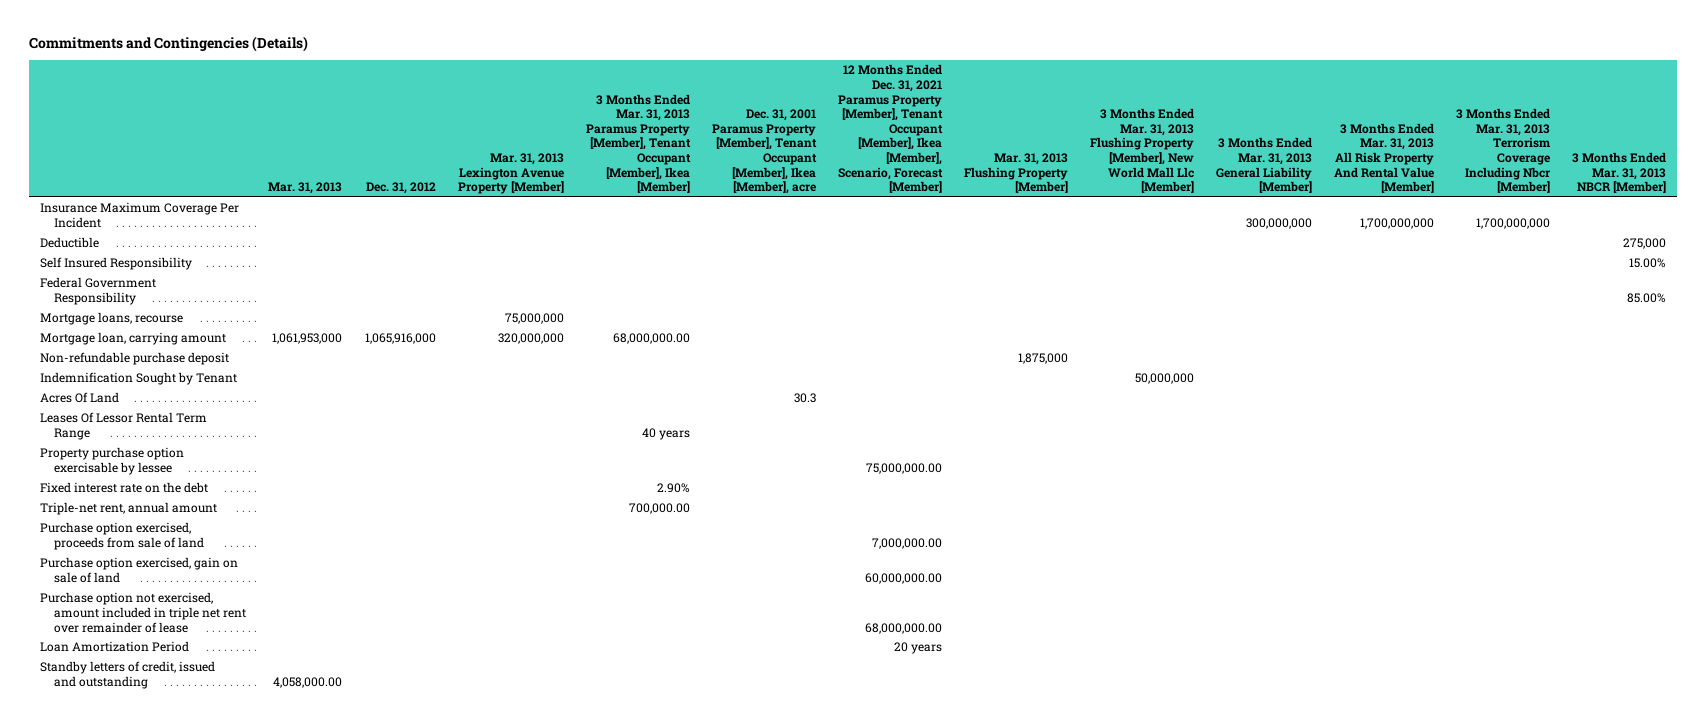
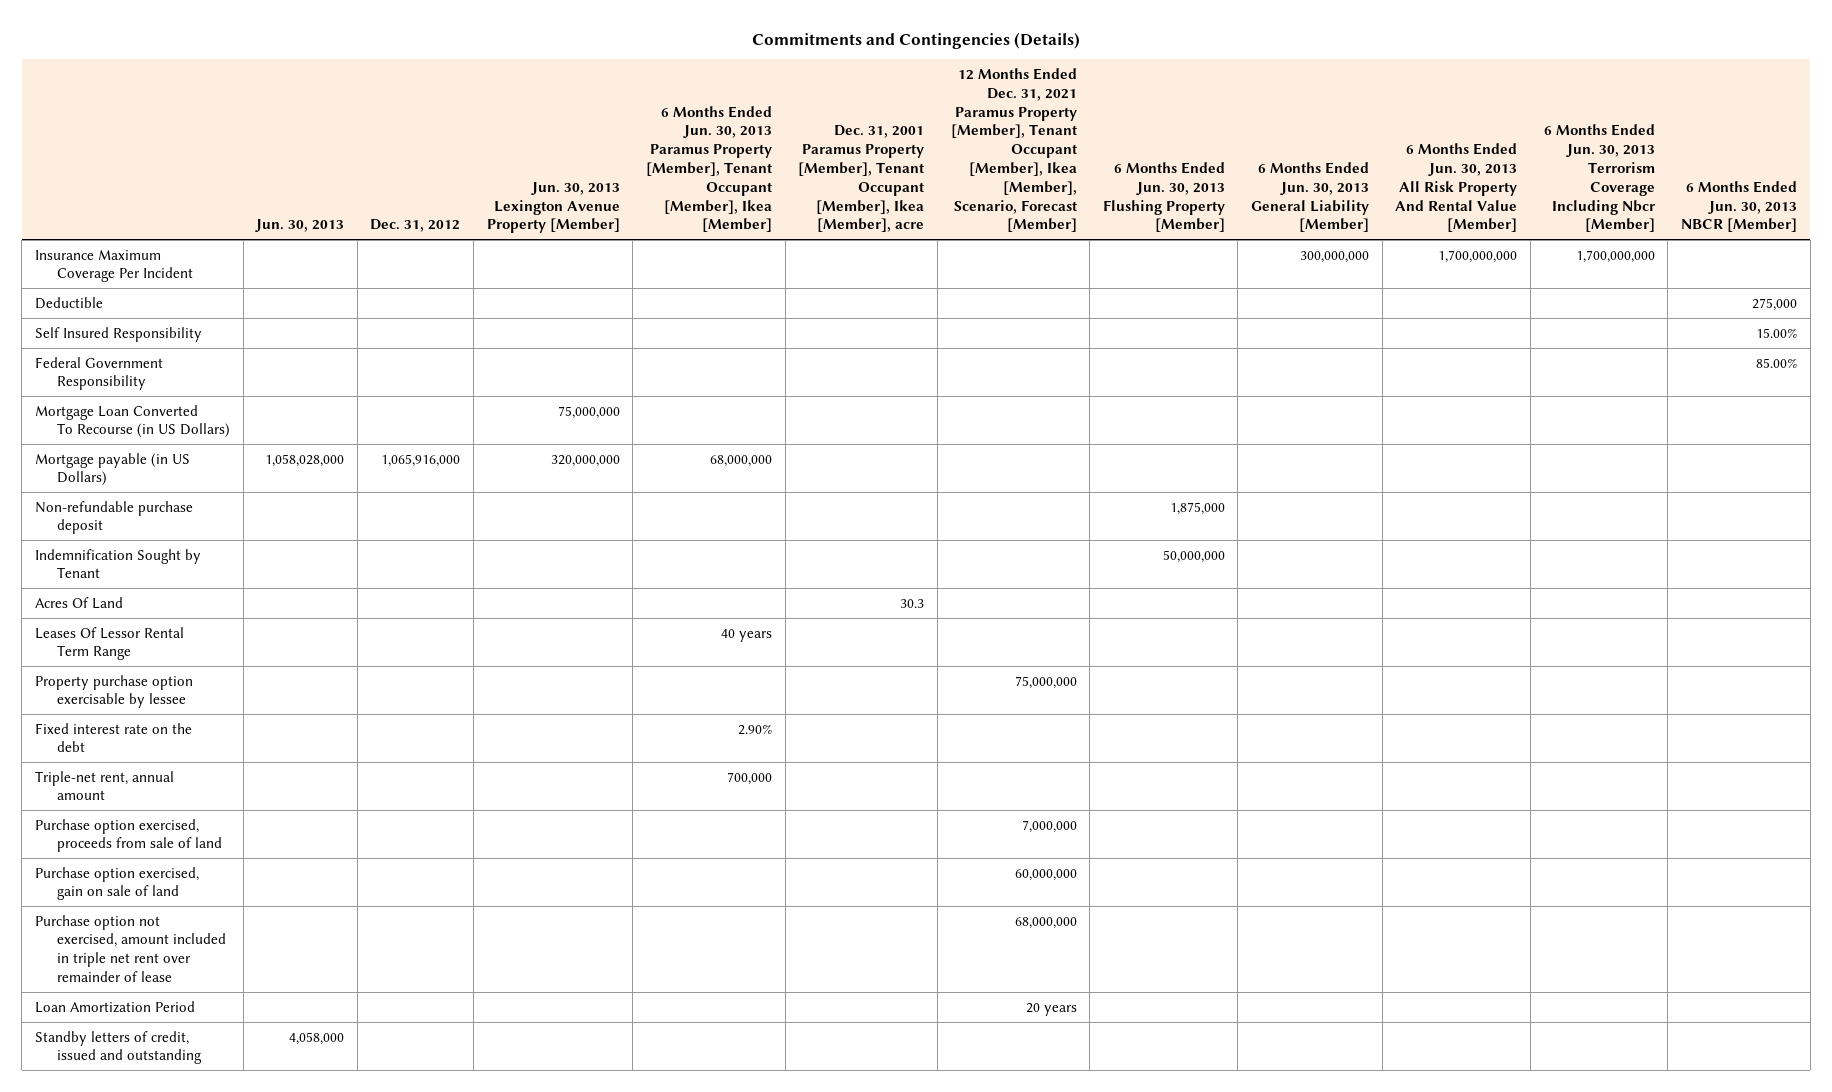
- | Mar. 31, 2013 | Dec. 31, 2012 | Mar. 31, 2013 Lexington Avenue Property [Member] | 3 Months Ended Mar. 31, 2013 Paramus Property [Member], Tenant Occupant [Member], Ikea [Member] | Dec. 31, 2001 Paramus Property [Member], Tenant Occupant [Member], Ikea [Member], acre | 12 Months Ended Dec. 31, 2021 Paramus Property [Member], Tenant Occupant [Member], Ikea [Member], Scenario, Forecast [Member] | Mar. 31, 2013 Flushing Property [Member] | 3 Months Ended Mar. 31, 2013 Flushing Property [Member], New World Mall Llc [Member] | 3 Months Ended Mar. 31, 2013 General Liability [Member] | 3 Months Ended Mar. 31, 2013 All Risk Property And Rental Value [Member] | 3 Months Ended Mar. 31, 2013 Terrorism Coverage Including Nbcr [Member] | 3 Months Ended Mar. 31, 2013 NBCR [Member]
+ | Jun. 30, 2013 | Dec. 31, 2012 | Jun. 30, 2013 Lexington Avenue Property [Member] | 6 Months Ended Jun. 30, 2013 Paramus Property [Member], Tenant Occupant [Member], Ikea [Member] | Dec. 31, 2001 Paramus Property [Member], Tenant Occupant [Member], Ikea [Member], acre | 12 Months Ended Dec. 31, 2021 Paramus Property [Member], Tenant Occupant [Member], Ikea [Member], Scenario, Forecast [Member] | 6 Months Ended Jun. 30, 2013 Flushing Property [Member] | 6 Months Ended Jun. 30, 2013 General Liability [Member] | 6 Months Ended Jun. 30, 2013 All Risk Property And Rental Value [Member] | 6 Months Ended Jun. 30, 2013 Terrorism Coverage Including Nbcr [Member] | 6 Months Ended Jun. 30, 2013 NBCR [Member]
- Mortgage loans, recourse | | | 75,000,000 | | | | | | | | |
- Mortgage loan, carrying amount | 1,061,953,000 | 1,065,916,000 | 320,000,000 | 68,000,000.00 | | | | | | | |
+ Mortgage Loan Converted To Recourse (in US Dollars) | | | 75,000,000 | | | | | | | |
+ Mortgage payable (in US Dollars) | 1,058,028,000 | 1,065,916,000 | 320,000,000 | 68,000,000 | | | | | | |
- Property purchase option exercisable by lessee | | | | | | 75,000,000.00 | | | | | |
+ Property purchase option exercisable by lessee | | | | | | 75,000,000 | | | | |
- Purchase option exercised, proceeds from sale of land | | | | | | 7,000,000.00 | | | | | |
- Purchase option exercised, gain on sale of land | | | | | | 60,000,000.00 | | | | | |
- Purchase option not exercised, amount included in triple net rent over remainder of lease | | | | | | 68,000,000.00 | | | | | |
+ Purchase option exercised, proceeds from sale of land | | | | | | 7,000,000 | | | | |
+ Purchase option exercised, gain on sale of land | | | | | | 60,000,000 | | | | |
+ Purchase option not exercised, amount included in triple net rent over remainder of lease | | | | | | 68,000,000 | | | | |

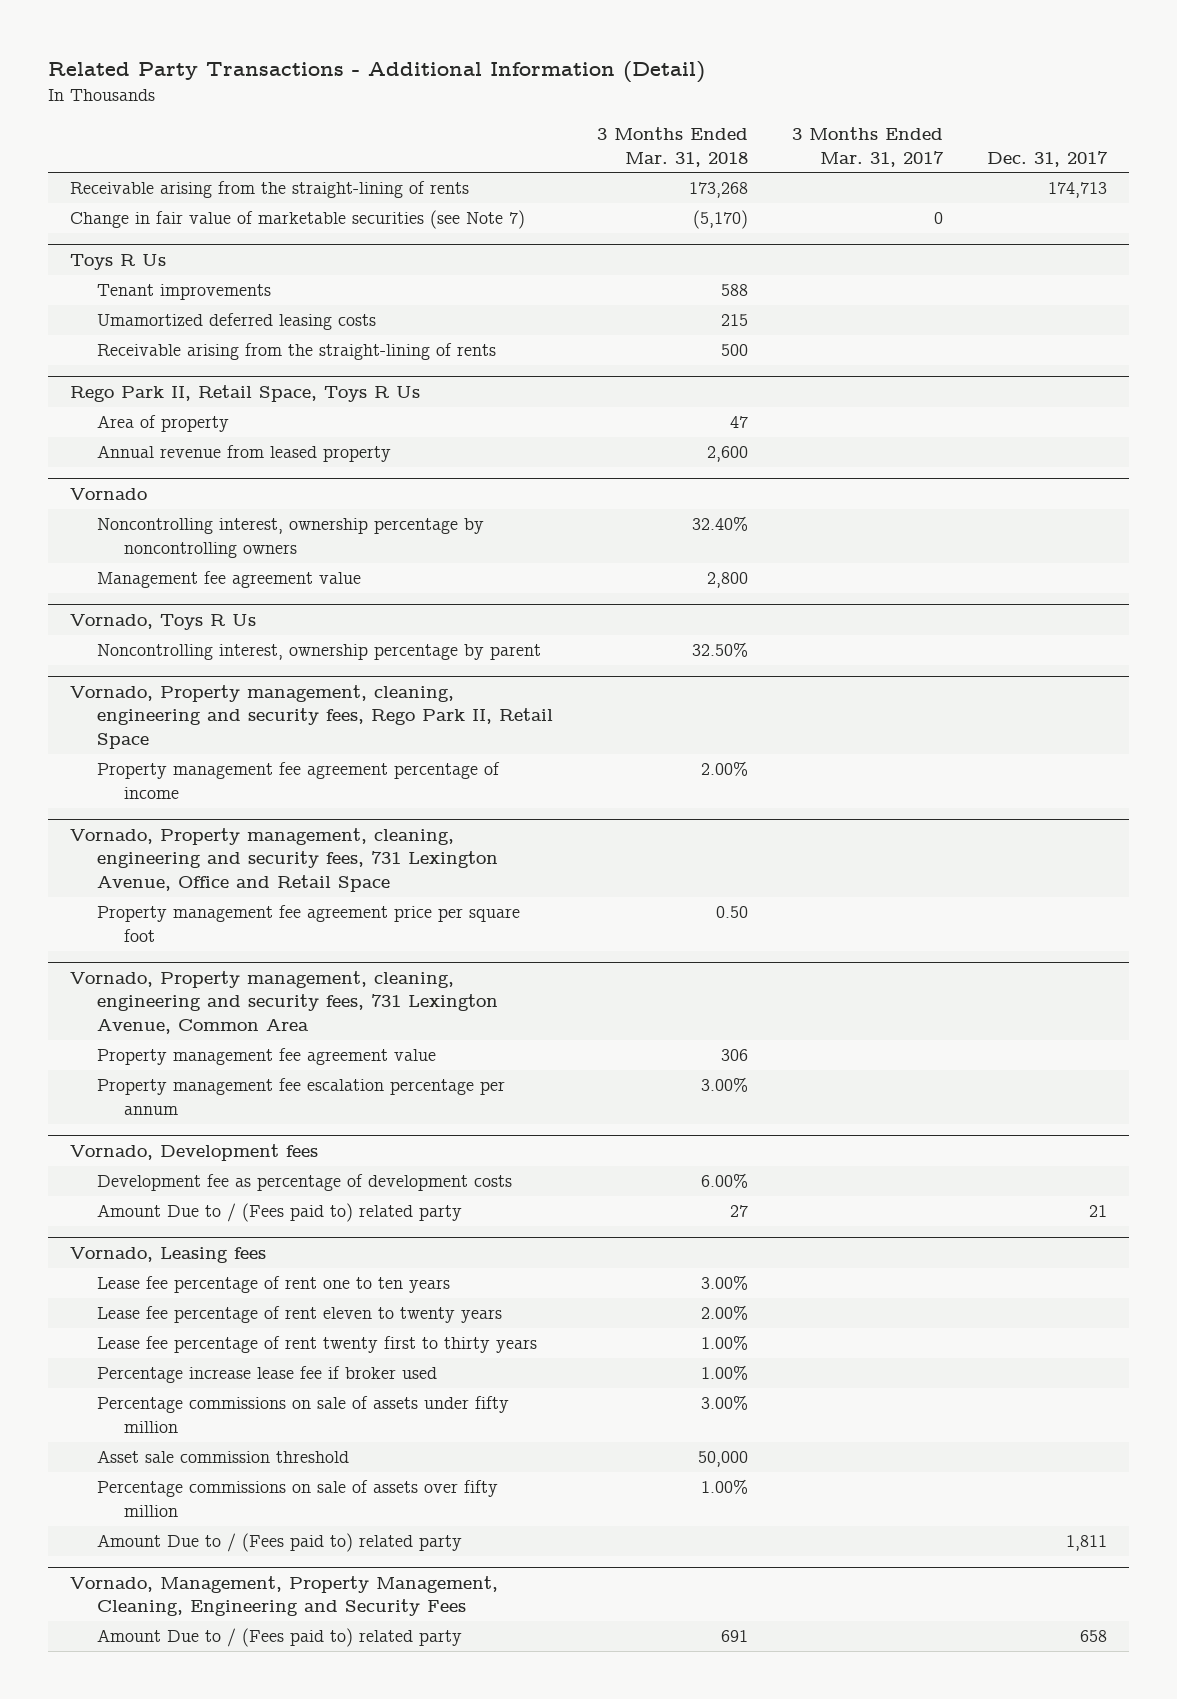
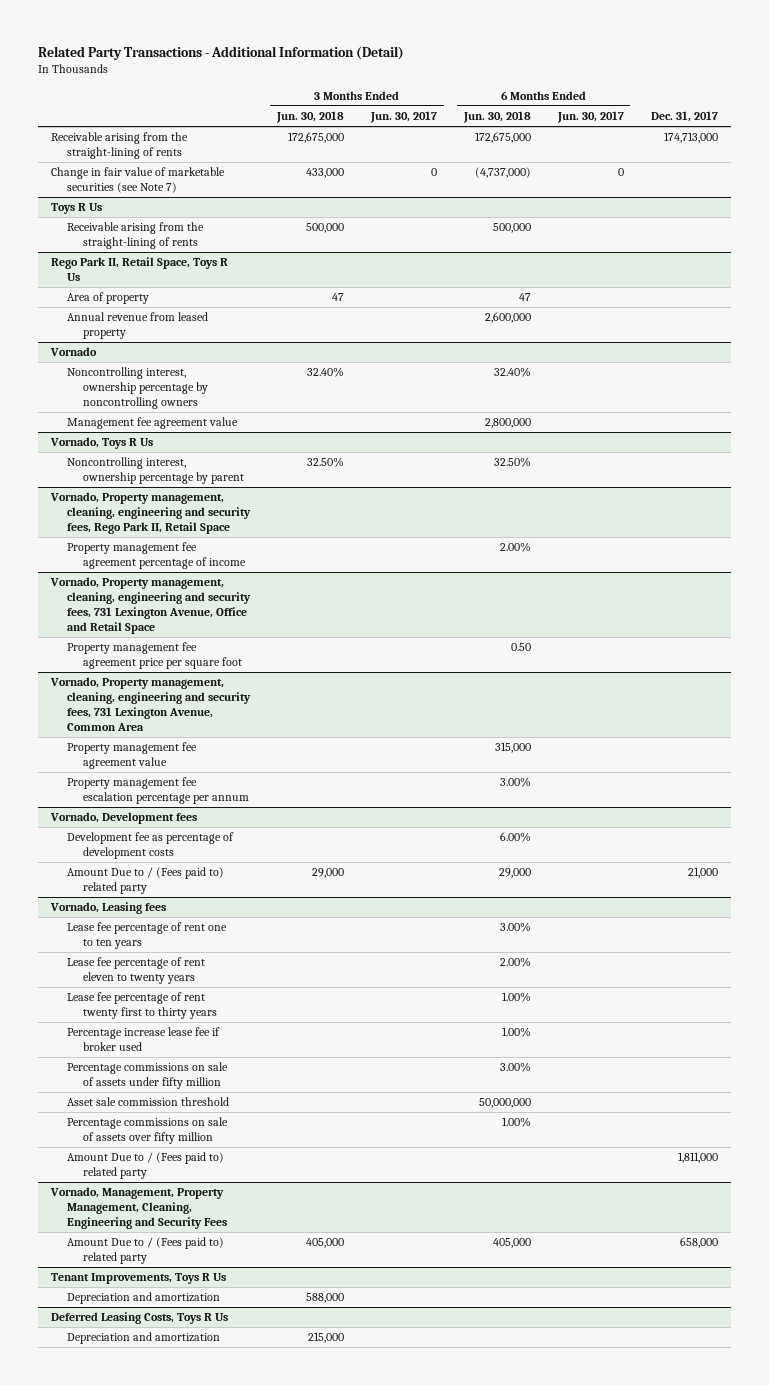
- | 3 Months Ended Mar. 31, 2018 | 3 Months Ended Mar. 31, 2017 | Dec. 31, 2017
+ | 3 Months Ended Jun. 30, 2018 | 3 Months Ended Jun. 30, 2017 | 6 Months Ended Jun. 30, 2018 | 6 Months Ended Jun. 30, 2017 | Dec. 31, 2017
- Receivable arising from the straight-lining of rents | 173,268 | | 174,713
+ Receivable arising from the straight-lining of rents | 172,675,000 | | 172,675,000 | | 174,713,000
@ Toys R Us
- Tenant improvements | 588 | |
- Umamortized deferred leasing costs | 215 | |
@ Vornado, Development fees
- Amount Due to / (Fees paid to) related party | 27 | | 21
+ Amount Due to / (Fees paid to) related party | 29,000 | | 29,000 | | 21,000
@ Vornado, Leasing fees
- Amount Due to / (Fees paid to) related party | | | 1,811
+ Amount Due to / (Fees paid to) related party | | | | | 1,811,000
@ Vornado, Management, Property Management, Cleaning, Engineering and Security Fees
- Amount Due to / (Fees paid to) related party | 691 | | 658
+ Amount Due to / (Fees paid to) related party | 405,000 | | 405,000 | | 658,000
+ Tenant Improvements, Toys R Us
+ Depreciation and amortization | 588,000 | | | |
+ Deferred Leasing Costs, Toys R Us
+ Depreciation and amortization | 215,000 | | | |

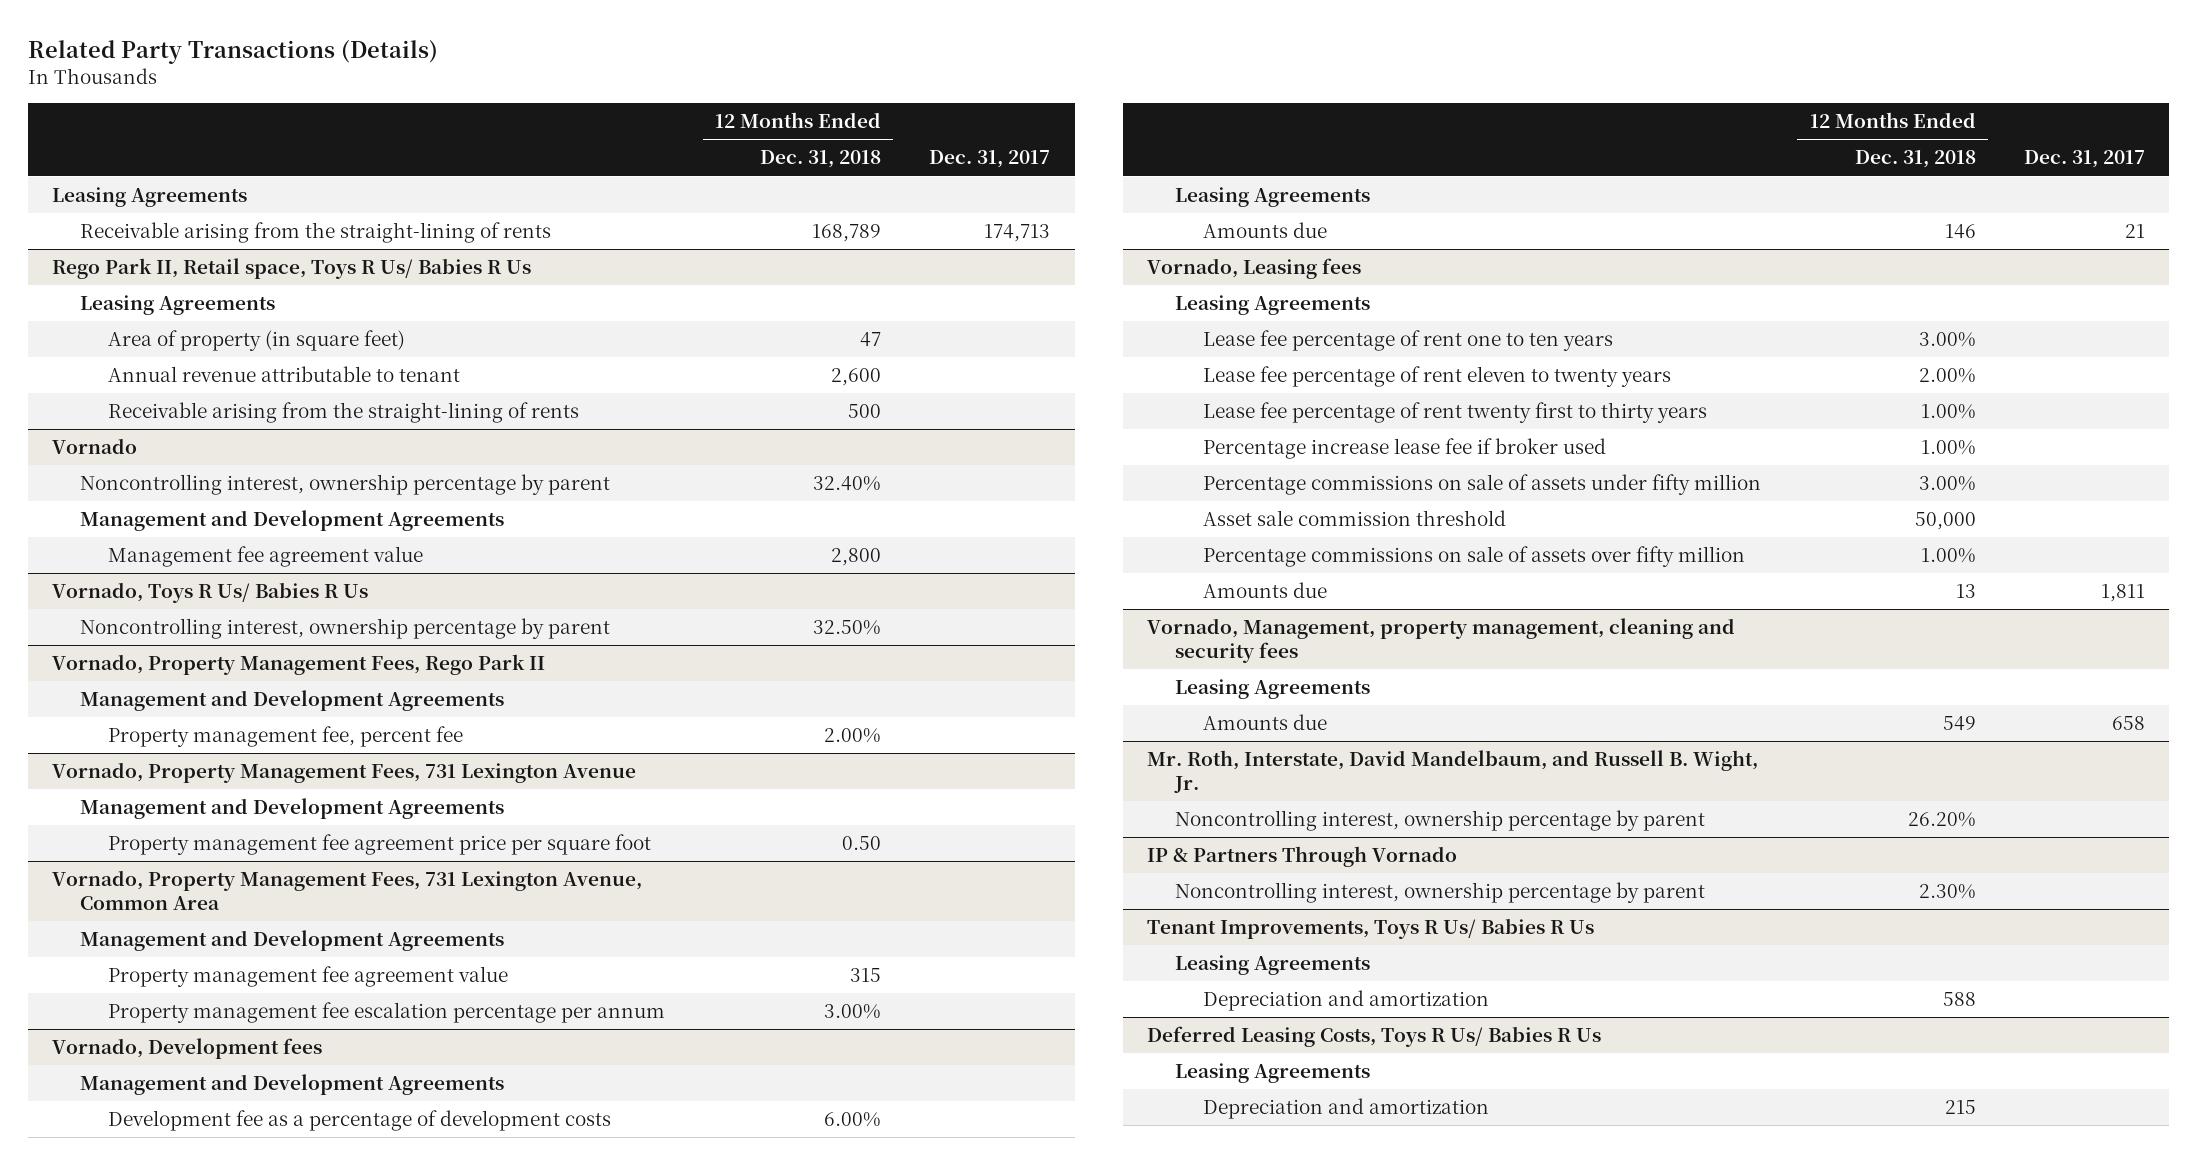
- Related Party Transactions - Additional Information (Detail)
+ Related Party Transactions (Details)
- | 3 Months Ended Jun. 30, 2018 | 3 Months Ended Jun. 30, 2017 | 6 Months Ended Jun. 30, 2018 | 6 Months Ended Jun. 30, 2017 | Dec. 31, 2017
+ | 12 Months Ended Dec. 31, 2018 | Dec. 31, 2017
- Receivable arising from the straight-lining of rents | 172,675,000 | | 172,675,000 | | 174,713,000
- Change in fair value of marketable securities (see Note 7) | 433,000 | 0 | (4,737,000) | 0 |
- Toys R Us
- Receivable arising from the straight-lining of rents | 500,000 | | 500,000 | |
- Rego Park II, Retail Space, Toys R Us
- Area of property | 47 | | 47 | |
- Annual revenue from leased property | | | 2,600,000 | |
+ Leasing Agreements
+ Receivable arising from the straight-lining of rents | 168,789 | 174,713
+ Rego Park II, Retail space, Toys R Us/ Babies R Us
+ Leasing Agreements
+ Area of property (in square feet) | 47 |
+ Annual revenue attributable to tenant | 2,600 |
+ Receivable arising from the straight-lining of rents | 500 |
@ Vornado
- Noncontrolling interest, ownership percentage by noncontrolling owners | 32.40% | | 32.40% | |
+ Noncontrolling interest, ownership percentage by parent | 32.40% |
+ Management and Development Agreements
- Vornado, Toys R Us
+ Vornado, Toys R Us/ Babies R Us
- Vornado, Property management, cleaning, engineering and security fees, Rego Park II, Retail Space
- Property management fee agreement percentage of income | | | 2.00% | |
- Vornado, Property management, cleaning, engineering and security fees, 731 Lexington Avenue, Office and Retail Space
+ Vornado, Property Management Fees, Rego Park II
+ Management and Development Agreements
+ Property management fee, percent fee | 2.00% |
+ Vornado, Property Management Fees, 731 Lexington Avenue
+ Management and Development Agreements
- Vornado, Property management, cleaning, engineering and security fees, 731 Lexington Avenue, Common Area
+ Vornado, Property Management Fees, 731 Lexington Avenue, Common Area
+ Management and Development Agreements
@ Vornado, Development fees
- Development fee as percentage of development costs | | | 6.00% | |
- Amount Due to / (Fees paid to) related party | 29,000 | | 29,000 | | 21,000
+ Management and Development Agreements
+ Development fee as a percentage of development costs | 6.00% |
+ Leasing Agreements
+ Amounts due | 146 | 21
@ Vornado, Leasing fees
+ Leasing Agreements
- Amount Due to / (Fees paid to) related party | | | | | 1,811,000
- Vornado, Management, Property Management, Cleaning, Engineering and Security Fees
- Amount Due to / (Fees paid to) related party | 405,000 | | 405,000 | | 658,000
- Tenant Improvements, Toys R Us
@ Vornado, Leasing fees
+ Amounts due | 13 | 1,811
+ Vornado, Management, property management, cleaning and security fees
+ Leasing Agreements
+ Amounts due | 549 | 658
+ Mr. Roth, Interstate, David Mandelbaum, and Russell B. Wight, Jr.
+ Noncontrolling interest, ownership percentage by parent | 26.20% |
+ IP & Partners Through Vornado
+ Noncontrolling interest, ownership percentage by parent | 2.30% |
+ Tenant Improvements, Toys R Us/ Babies R Us
+ Leasing Agreements
- Deferred Leasing Costs, Toys R Us
+ Deferred Leasing Costs, Toys R Us/ Babies R Us
+ Leasing Agreements

